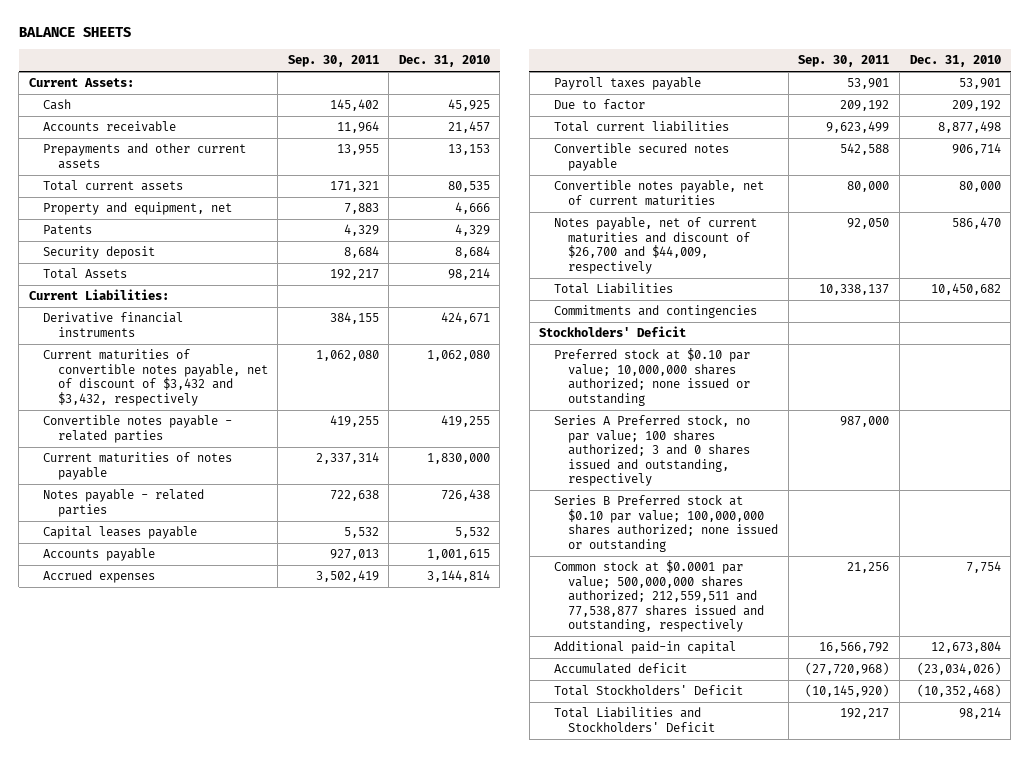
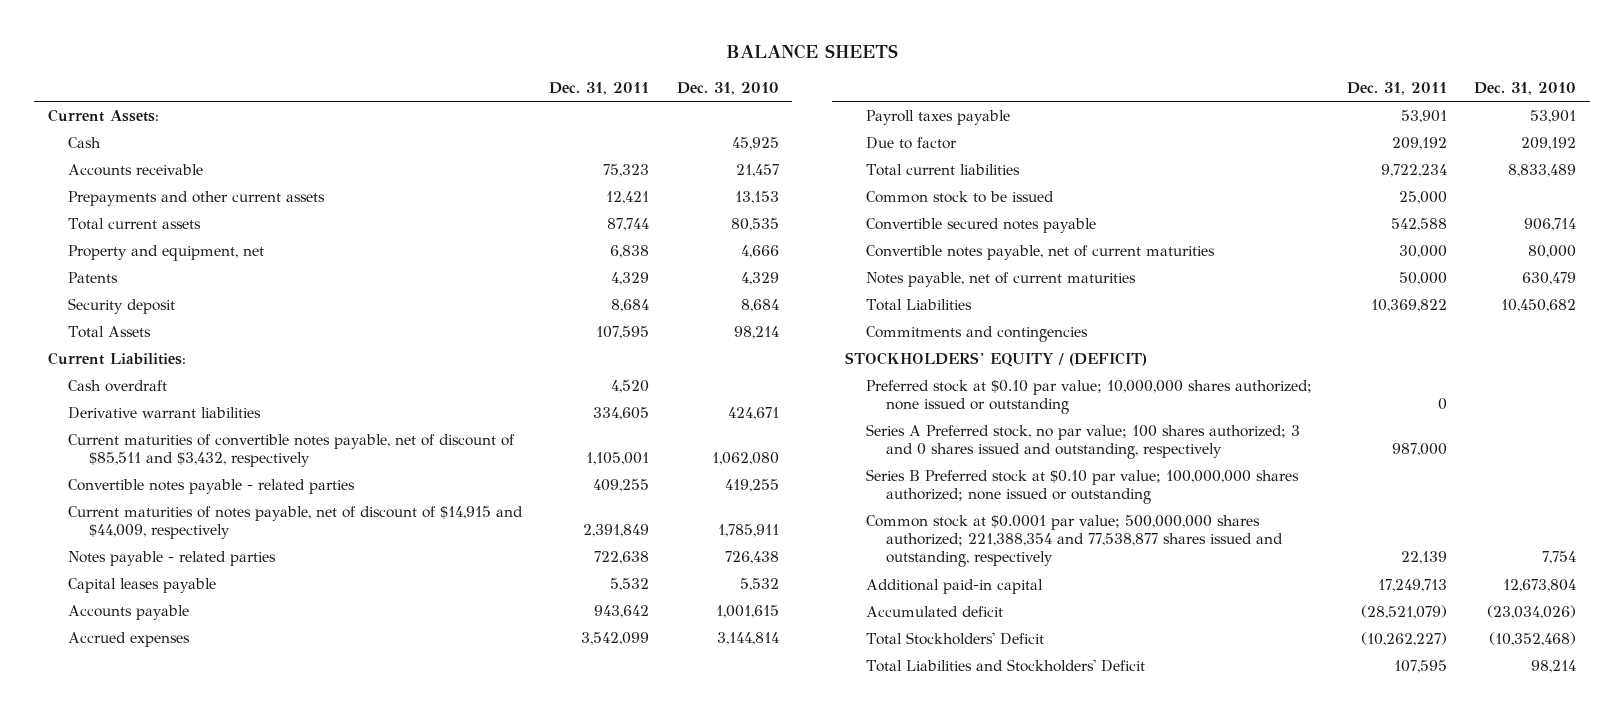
- | Sep. 30, 2011 | Dec. 31, 2010
+ | Dec. 31, 2011 | Dec. 31, 2010
- Derivative financial instruments | 384,155 | 424,671
- Current maturities of convertible notes payable, net of discount of $3,432 and $3,432, respectively | 1,062,080 | 1,062,080
+ Cash overdraft | 4,520 |
+ Derivative warrant liabilities | 334,605 | 424,671
+ Current maturities of convertible notes payable, net of discount of $85,511 and $3,432, respectively | 1,105,001 | 1,062,080
- Current maturities of notes payable | 2,337,314 | 1,830,000
+ Current maturities of notes payable, net of discount of $14,915 and $44,009, respectively | 2,391,849 | 1,785,911
- Total current liabilities | 9,623,499 | 8,877,498
+ Total current liabilities | 9,722,234 | 8,833,489
+ Common stock to be issued | 25,000 |
- Notes payable, net of current maturities and discount of $26,700 and $44,009, respectively | 92,050 | 586,470
+ Notes payable, net of current maturities | 50,000 | 630,479
- Stockholders' Deficit
+ STOCKHOLDERS' EQUITY / (DEFICIT)
- Common stock at $0.0001 par value; 500,000,000 shares authorized; 212,559,511 and 77,538,877 shares issued and outstanding, respectively | 21,256 | 7,754
+ Common stock at $0.0001 par value; 500,000,000 shares authorized; 221,388,354 and 77,538,877 shares issued and outstanding, respectively | 22,139 | 7,754

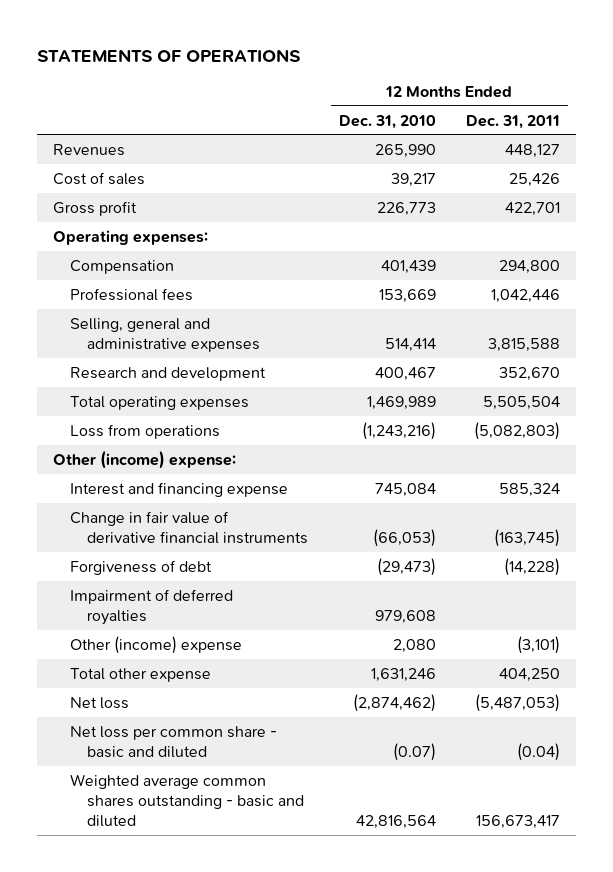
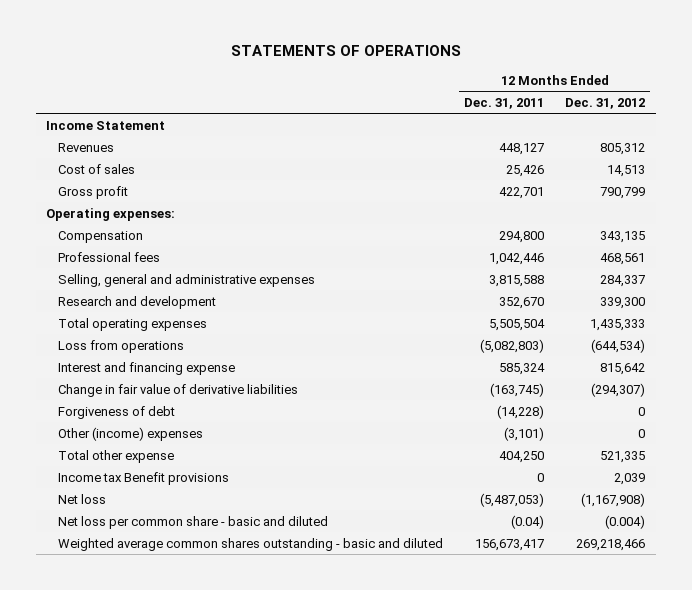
- | 12 Months Ended Dec. 31, 2010 | 12 Months Ended Dec. 31, 2011
+ | 12 Months Ended Dec. 31, 2011 | 12 Months Ended Dec. 31, 2012
+ Income Statement
- Other (income) expense:
- Change in fair value of derivative financial instruments | (66,053) | (163,745)
+ Change in fair value of derivative liabilities | (163,745) | (294,307)
- Impairment of deferred royalties | 979,608 |
- Other (income) expense | 2,080 | (3,101)
+ Other (income) expenses | (3,101) | 0
+ Income tax Benefit provisions | 0 | 2,039

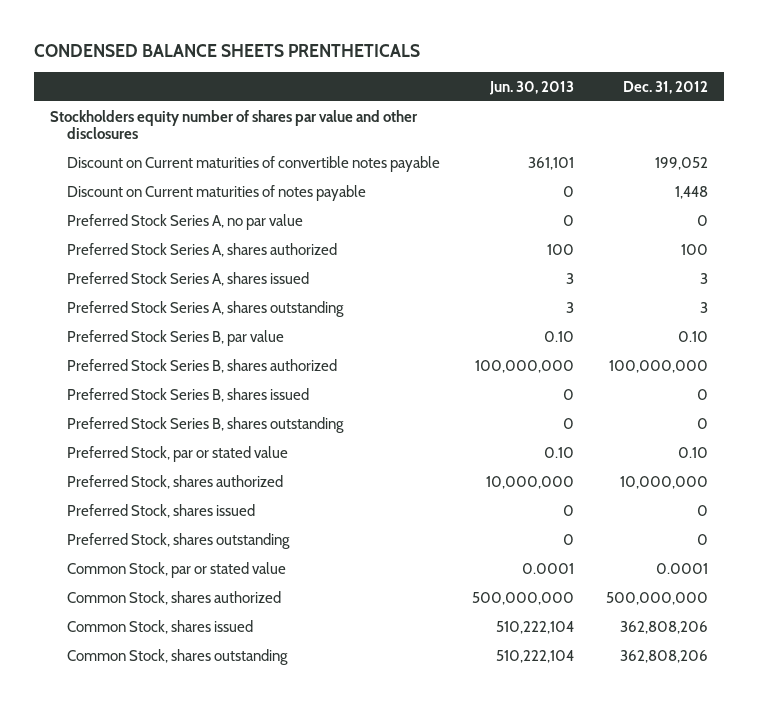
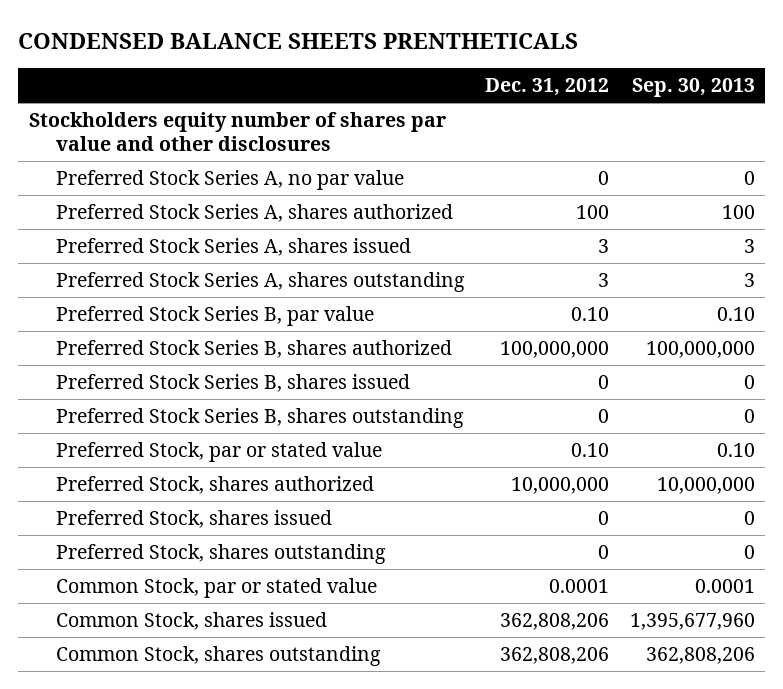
- | Jun. 30, 2013 | Dec. 31, 2012
+ | Dec. 31, 2012 | Sep. 30, 2013
- Discount on Current maturities of convertible notes payable | 361,101 | 199,052
- Discount on Current maturities of notes payable | 0 | 1,448
- Common Stock, shares authorized | 500,000,000 | 500,000,000

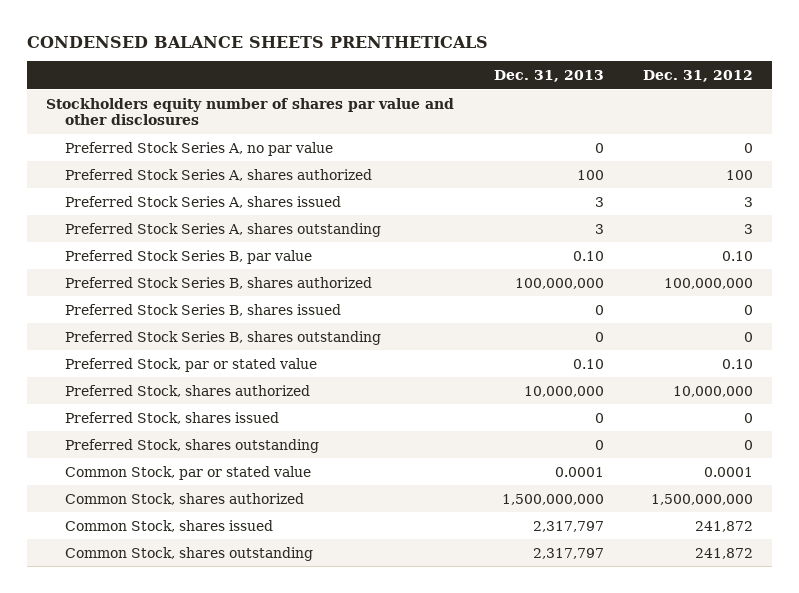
- | Dec. 31, 2012 | Sep. 30, 2013
+ | Dec. 31, 2013 | Dec. 31, 2012
- Common Stock, shares issued | 362,808,206 | 1,395,677,960
- Common Stock, shares outstanding | 362,808,206 | 362,808,206
+ Common Stock, shares authorized | 1,500,000,000 | 1,500,000,000
+ Common Stock, shares issued | 2,317,797 | 241,872
+ Common Stock, shares outstanding | 2,317,797 | 241,872

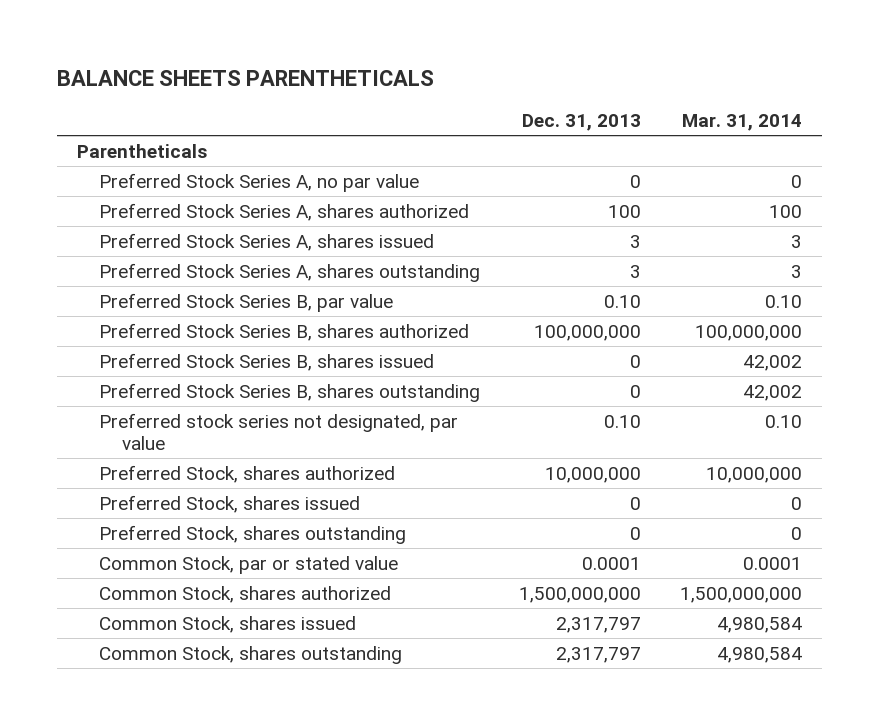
- CONDENSED BALANCE SHEETS PRENTHETICALS
+ BALANCE SHEETS PARENTHETICALS
- | Dec. 31, 2013 | Dec. 31, 2012
+ | Dec. 31, 2013 | Mar. 31, 2014
- Stockholders equity number of shares par value and other disclosures
+ Parentheticals
- Preferred Stock, par or stated value | 0.10 | 0.10
+ Preferred stock series not designated, par value | 0.10 | 0.10

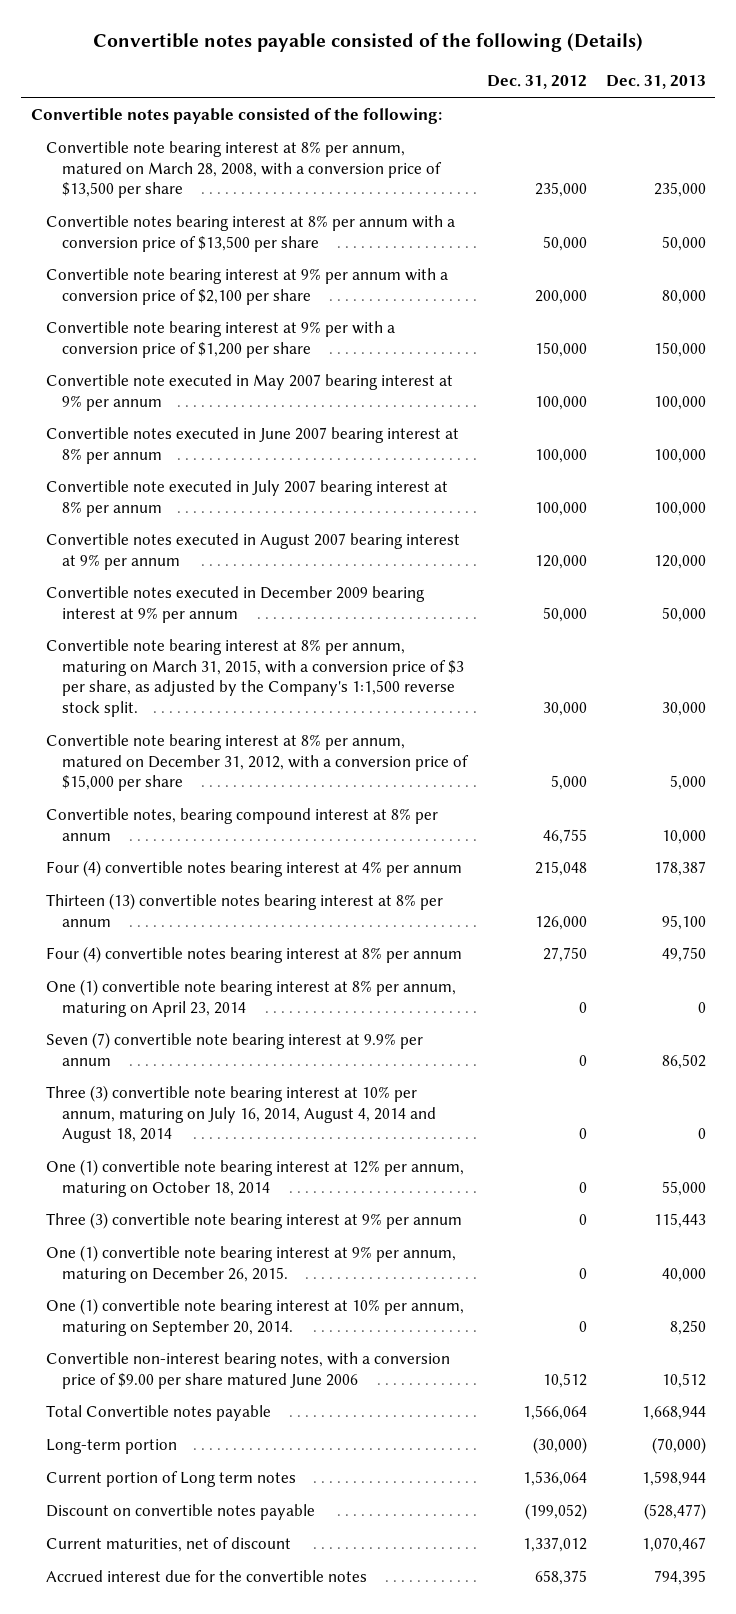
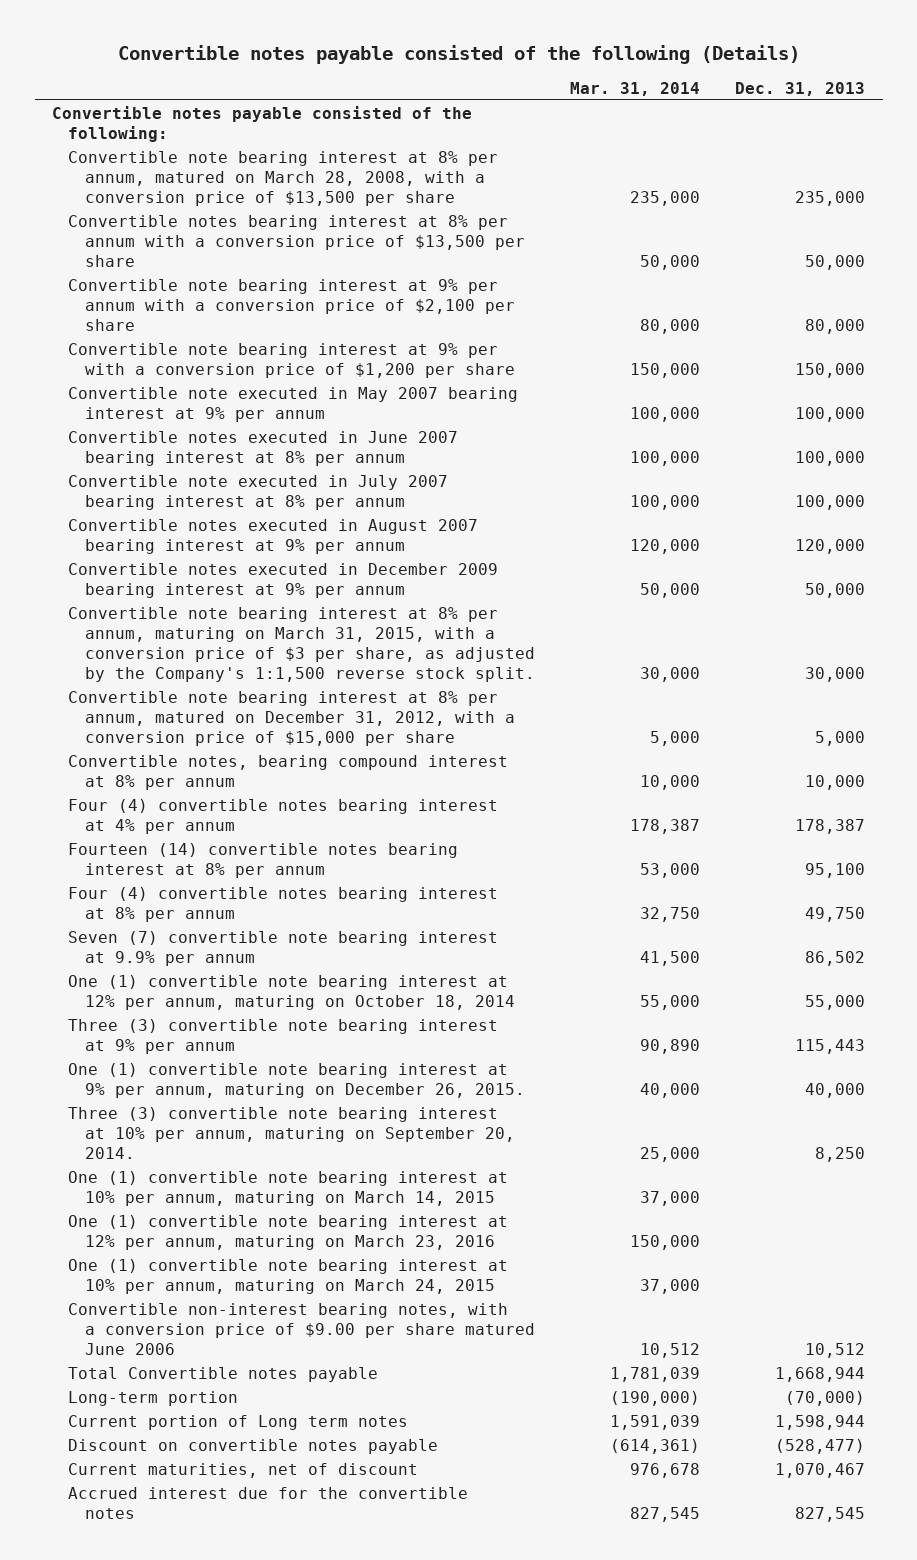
- | Dec. 31, 2012 | Dec. 31, 2013
+ | Mar. 31, 2014 | Dec. 31, 2013
- Thirteen (13) convertible notes bearing interest at 8% per annum | 126,000 | 95,100
+ Fourteen (14) convertible notes bearing interest at 8% per annum | 53,000 | 95,100
- One (1) convertible note bearing interest at 8% per annum, maturing on April 23, 2014 | 0 | 0
- Three (3) convertible note bearing interest at 10% per annum, maturing on July 16, 2014, August 4, 2014 and August 18, 2014 | 0 | 0
- One (1) convertible note bearing interest at 10% per annum, maturing on September 20, 2014. | 0 | 8,250
+ Three (3) convertible note bearing interest at 10% per annum, maturing on September 20, 2014. | 25,000 | 8,250
+ One (1) convertible note bearing interest at 10% per annum, maturing on March 14, 2015 | 37,000 |
+ One (1) convertible note bearing interest at 12% per annum, maturing on March 23, 2016 | 150,000 |
+ One (1) convertible note bearing interest at 10% per annum, maturing on March 24, 2015 | 37,000 |
- Accrued interest due for the convertible notes | 658,375 | 794,395
+ Accrued interest due for the convertible notes | 827,545 | 827,545

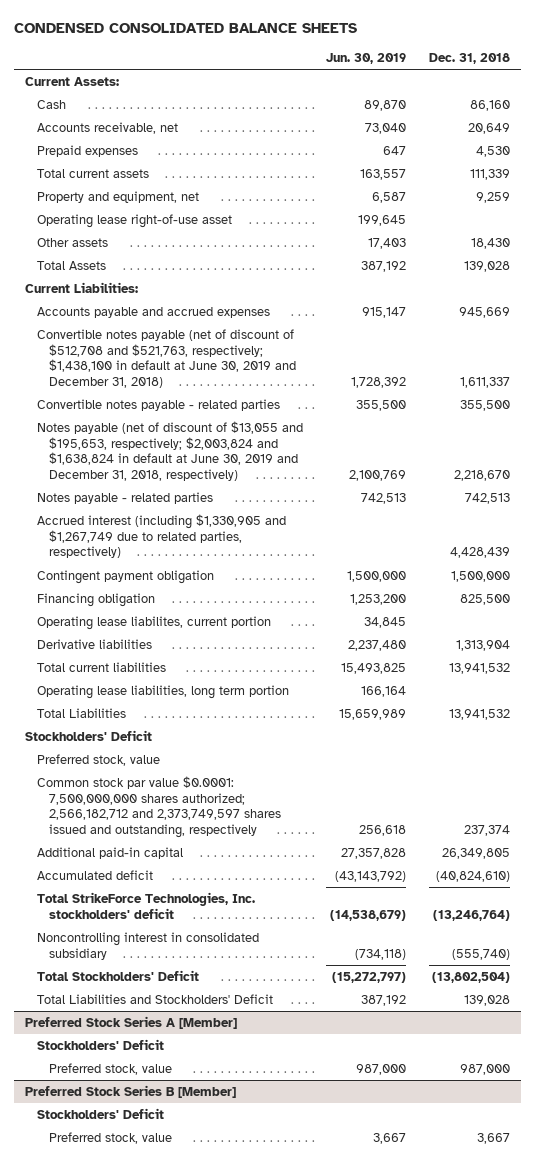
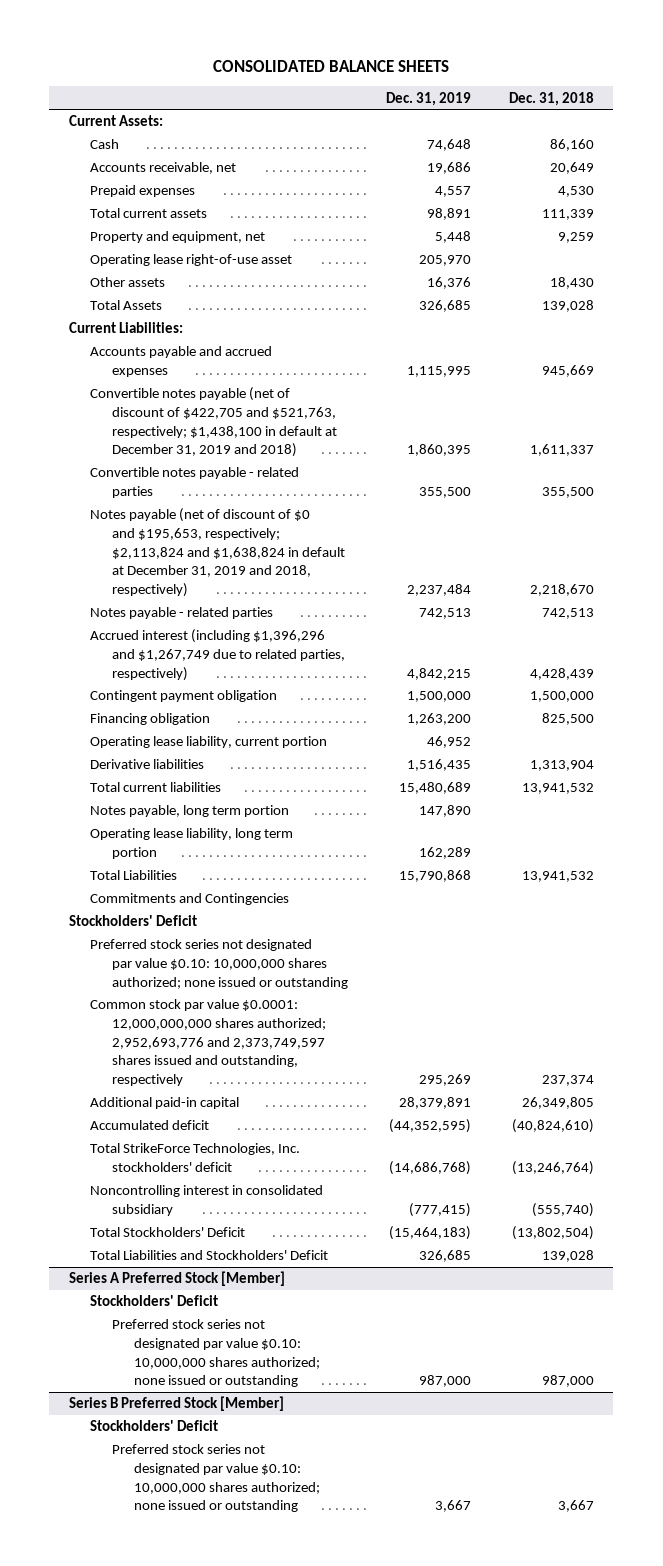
- CONDENSED CONSOLIDATED BALANCE SHEETS
+ CONSOLIDATED BALANCE SHEETS
- | Jun. 30, 2019 | Dec. 31, 2018
+ | Dec. 31, 2019 | Dec. 31, 2018
- Convertible notes payable (net of discount of $512,708 and $521,763, respectively; $1,438,100 in default at June 30, 2019 and December 31, 2018) | 1,728,392 | 1,611,337
+ Convertible notes payable (net of discount of $422,705 and $521,763, respectively; $1,438,100 in default at December 31, 2019 and 2018) | 1,860,395 | 1,611,337
- Notes payable (net of discount of $13,055 and $195,653, respectively; $2,003,824 and $1,638,824 in default at June 30, 2019 and December 31, 2018, respectively) | 2,100,769 | 2,218,670
+ Notes payable (net of discount of $0 and $195,653, respectively; $2,113,824 and $1,638,824 in default at December 31, 2019 and 2018, respectively) | 2,237,484 | 2,218,670
- Accrued interest (including $1,330,905 and $1,267,749 due to related parties, respectively) | | 4,428,439
+ Accrued interest (including $1,396,296 and $1,267,749 due to related parties, respectively) | 4,842,215 | 4,428,439
- Operating lease liabilites, current portion | 34,845 |
+ Operating lease liability, current portion | 46,952 |
- Operating lease liabilities, long term portion | 166,164 |
+ Notes payable, long term portion | 147,890 |
+ Operating lease liability, long term portion | 162,289 |
+ Commitments and Contingencies
- Preferred stock, value
- Common stock par value $0.0001: 7,500,000,000 shares authorized; 2,566,182,712 and 2,373,749,597 shares issued and outstanding, respectively | 256,618 | 237,374
+ Preferred stock series not designated par value $0.10: 10,000,000 shares authorized; none issued or outstanding
+ Common stock par value $0.0001: 12,000,000,000 shares authorized; 2,952,693,776 and 2,373,749,597 shares issued and outstanding, respectively | 295,269 | 237,374
- Preferred Stock Series A [Member]
+ Series A Preferred Stock [Member]
- Preferred stock, value | 987,000 | 987,000
- Preferred Stock Series B [Member]
+ Preferred stock series not designated par value $0.10: 10,000,000 shares authorized; none issued or outstanding | 987,000 | 987,000
+ Series B Preferred Stock [Member]
- Preferred stock, value | 3,667 | 3,667
+ Preferred stock series not designated par value $0.10: 10,000,000 shares authorized; none issued or outstanding | 3,667 | 3,667

